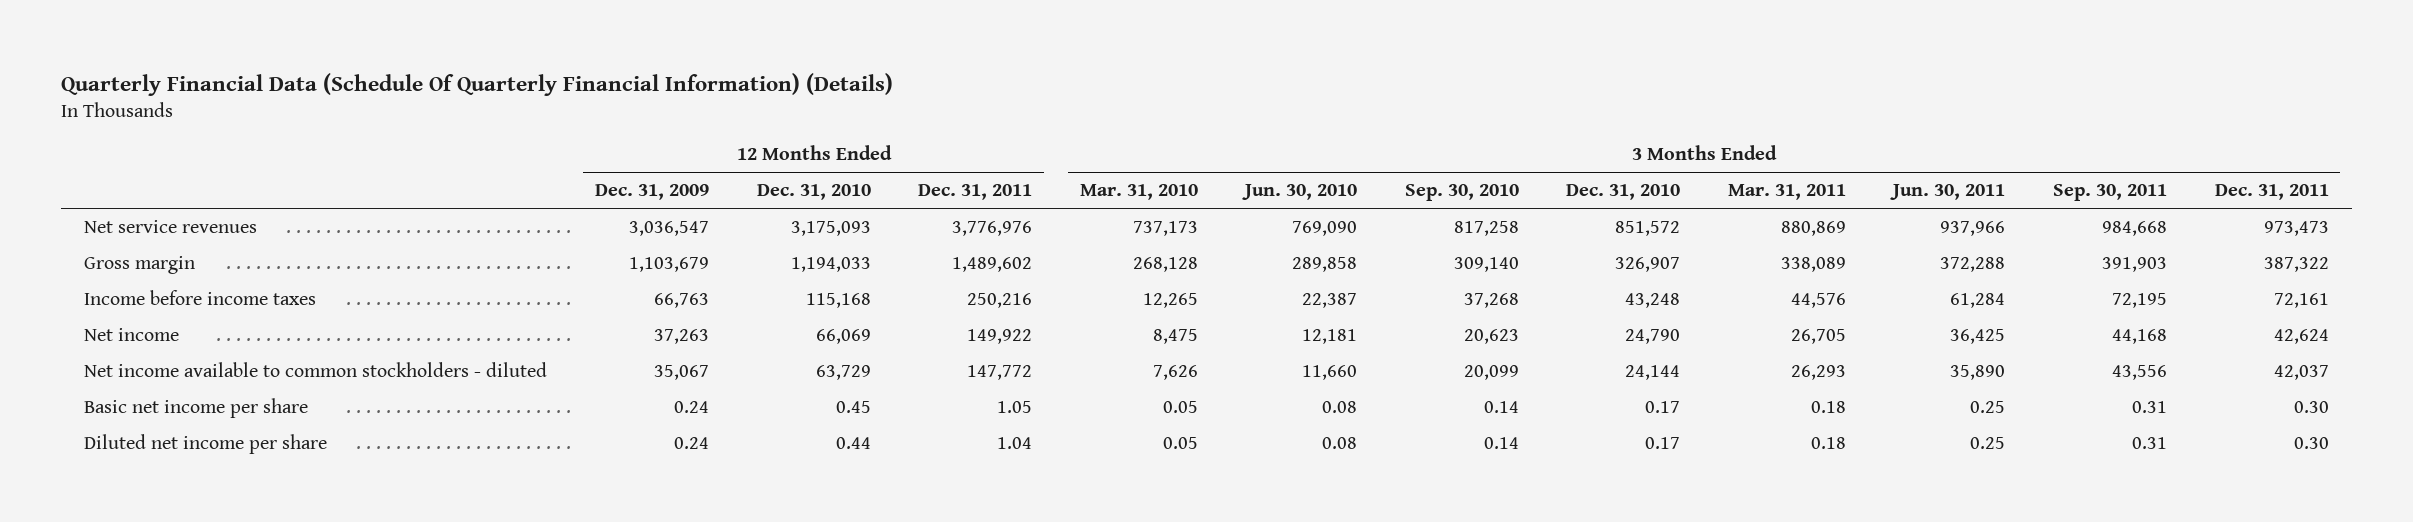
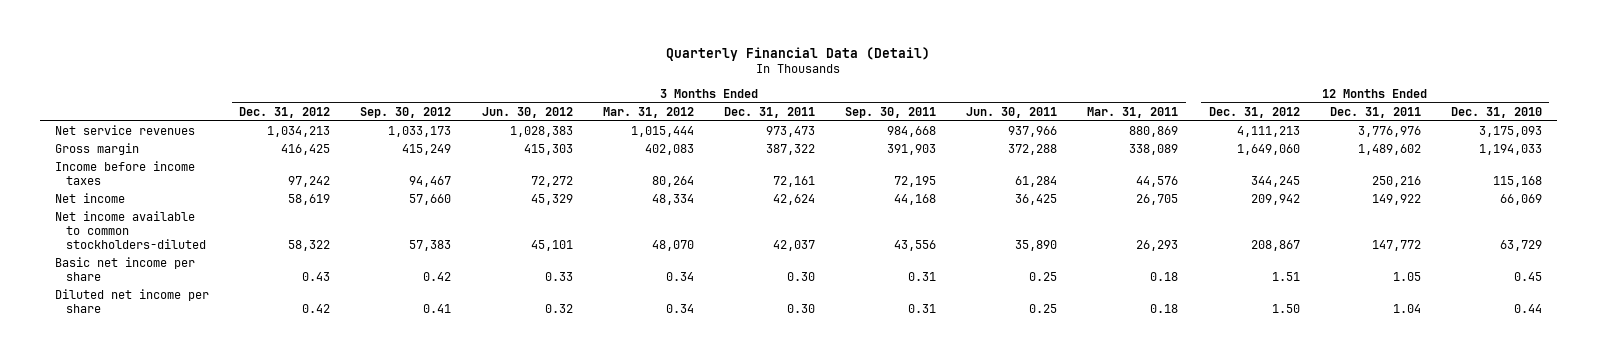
- Quarterly Financial Data (Schedule Of Quarterly Financial Information) (Details)
+ Quarterly Financial Data (Detail)
- | 12 Months Ended Dec. 31, 2009 | 12 Months Ended Dec. 31, 2010 | 12 Months Ended Dec. 31, 2011 | 3 Months Ended Mar. 31, 2010 | 3 Months Ended Jun. 30, 2010 | 3 Months Ended Sep. 30, 2010 | 3 Months Ended Dec. 31, 2010 | 3 Months Ended Mar. 31, 2011 | 3 Months Ended Jun. 30, 2011 | 3 Months Ended Sep. 30, 2011 | 3 Months Ended Dec. 31, 2011
+ | 3 Months Ended Dec. 31, 2012 | 3 Months Ended Sep. 30, 2012 | 3 Months Ended Jun. 30, 2012 | 3 Months Ended Mar. 31, 2012 | 3 Months Ended Dec. 31, 2011 | 3 Months Ended Sep. 30, 2011 | 3 Months Ended Jun. 30, 2011 | 3 Months Ended Mar. 31, 2011 | 12 Months Ended Dec. 31, 2012 | 12 Months Ended Dec. 31, 2011 | 12 Months Ended Dec. 31, 2010
- Net income available to common stockholders - diluted | 35,067 | 63,729 | 147,772 | 7,626 | 11,660 | 20,099 | 24,144 | 26,293 | 35,890 | 43,556 | 42,037
+ Net income available to common stockholders-diluted | 58,322 | 57,383 | 45,101 | 48,070 | 42,037 | 43,556 | 35,890 | 26,293 | 208,867 | 147,772 | 63,729

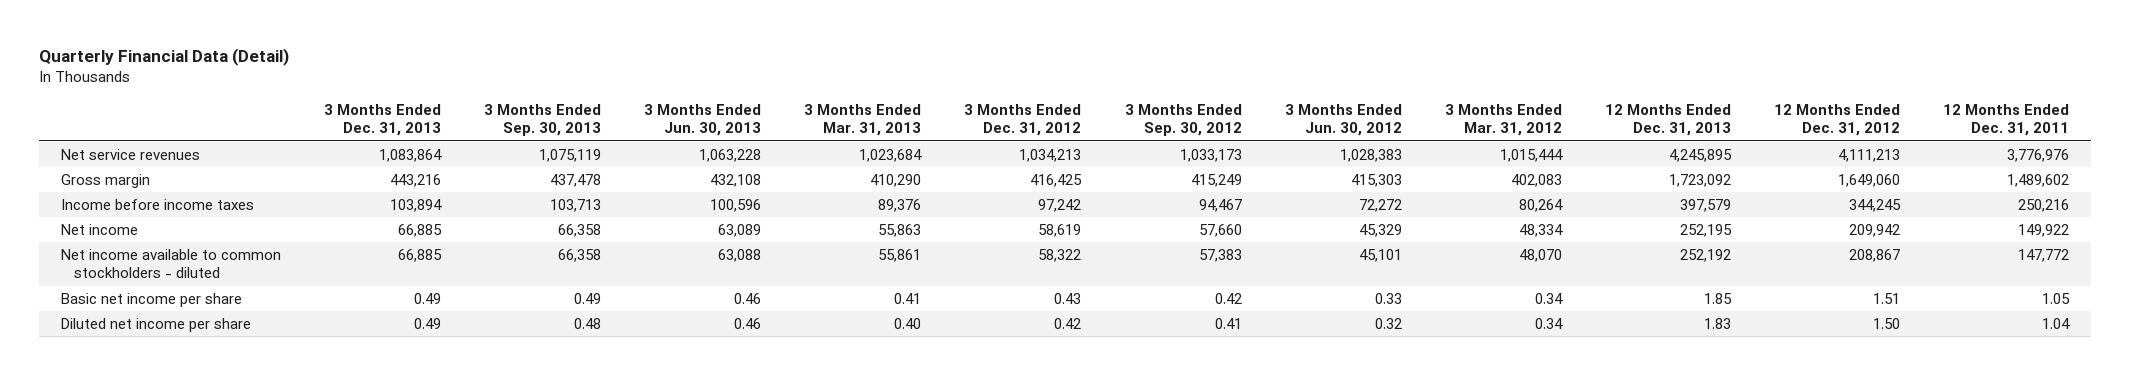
- | 3 Months Ended Dec. 31, 2012 | 3 Months Ended Sep. 30, 2012 | 3 Months Ended Jun. 30, 2012 | 3 Months Ended Mar. 31, 2012 | 3 Months Ended Dec. 31, 2011 | 3 Months Ended Sep. 30, 2011 | 3 Months Ended Jun. 30, 2011 | 3 Months Ended Mar. 31, 2011 | 12 Months Ended Dec. 31, 2012 | 12 Months Ended Dec. 31, 2011 | 12 Months Ended Dec. 31, 2010
+ | 3 Months Ended Dec. 31, 2013 | 3 Months Ended Sep. 30, 2013 | 3 Months Ended Jun. 30, 2013 | 3 Months Ended Mar. 31, 2013 | 3 Months Ended Dec. 31, 2012 | 3 Months Ended Sep. 30, 2012 | 3 Months Ended Jun. 30, 2012 | 3 Months Ended Mar. 31, 2012 | 12 Months Ended Dec. 31, 2013 | 12 Months Ended Dec. 31, 2012 | 12 Months Ended Dec. 31, 2011
- Net income available to common stockholders-diluted | 58,322 | 57,383 | 45,101 | 48,070 | 42,037 | 43,556 | 35,890 | 26,293 | 208,867 | 147,772 | 63,729
+ Net income available to common stockholders - diluted | 66,885 | 66,358 | 63,088 | 55,861 | 58,322 | 57,383 | 45,101 | 48,070 | 252,192 | 208,867 | 147,772

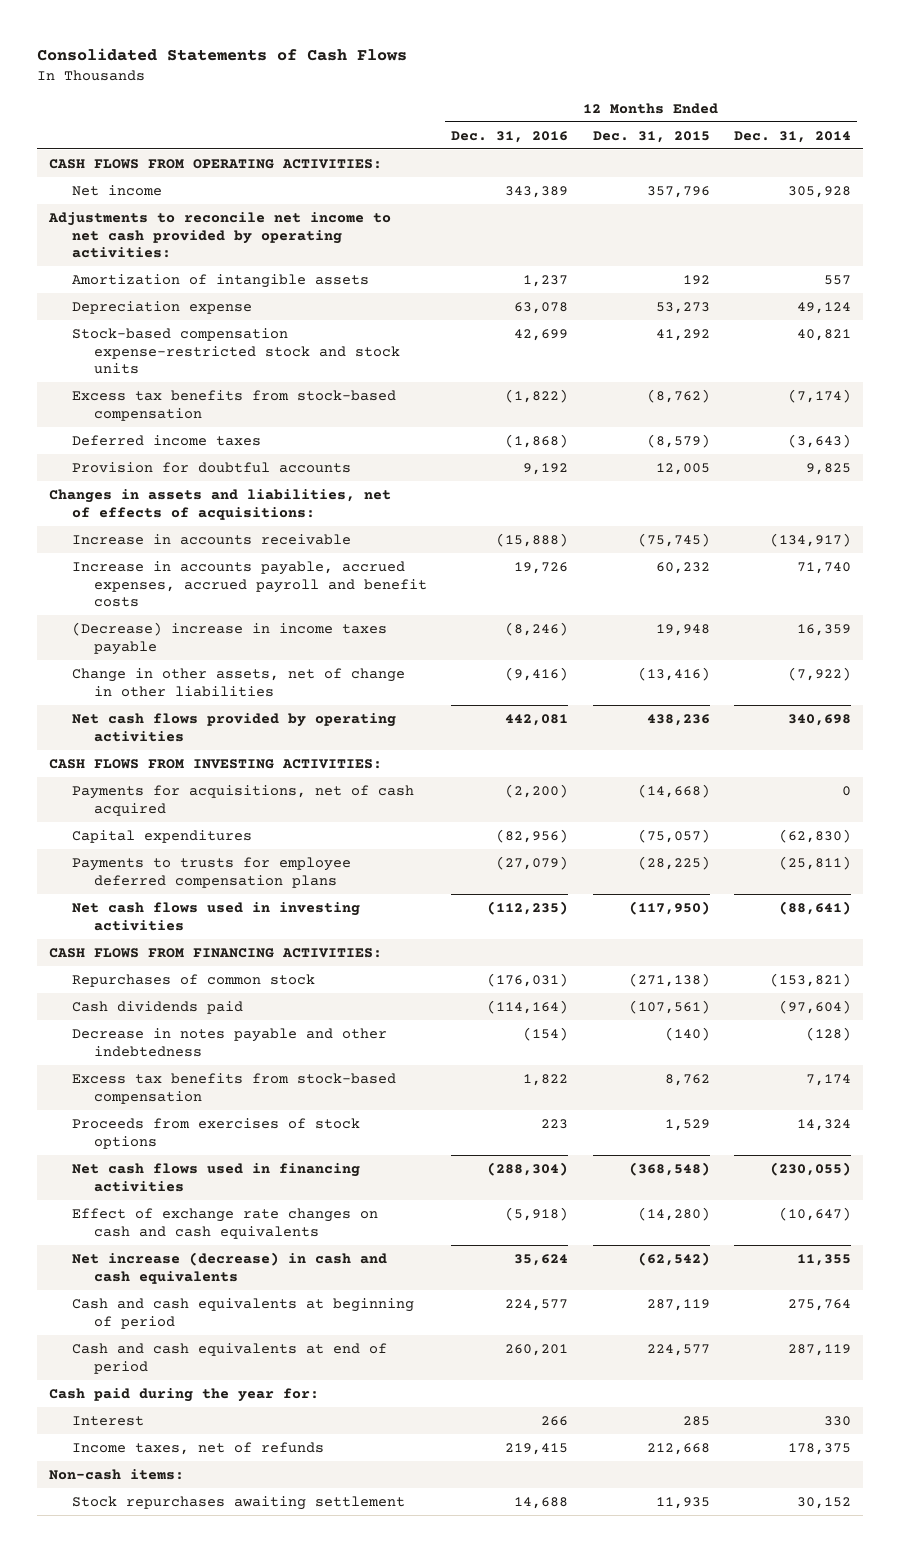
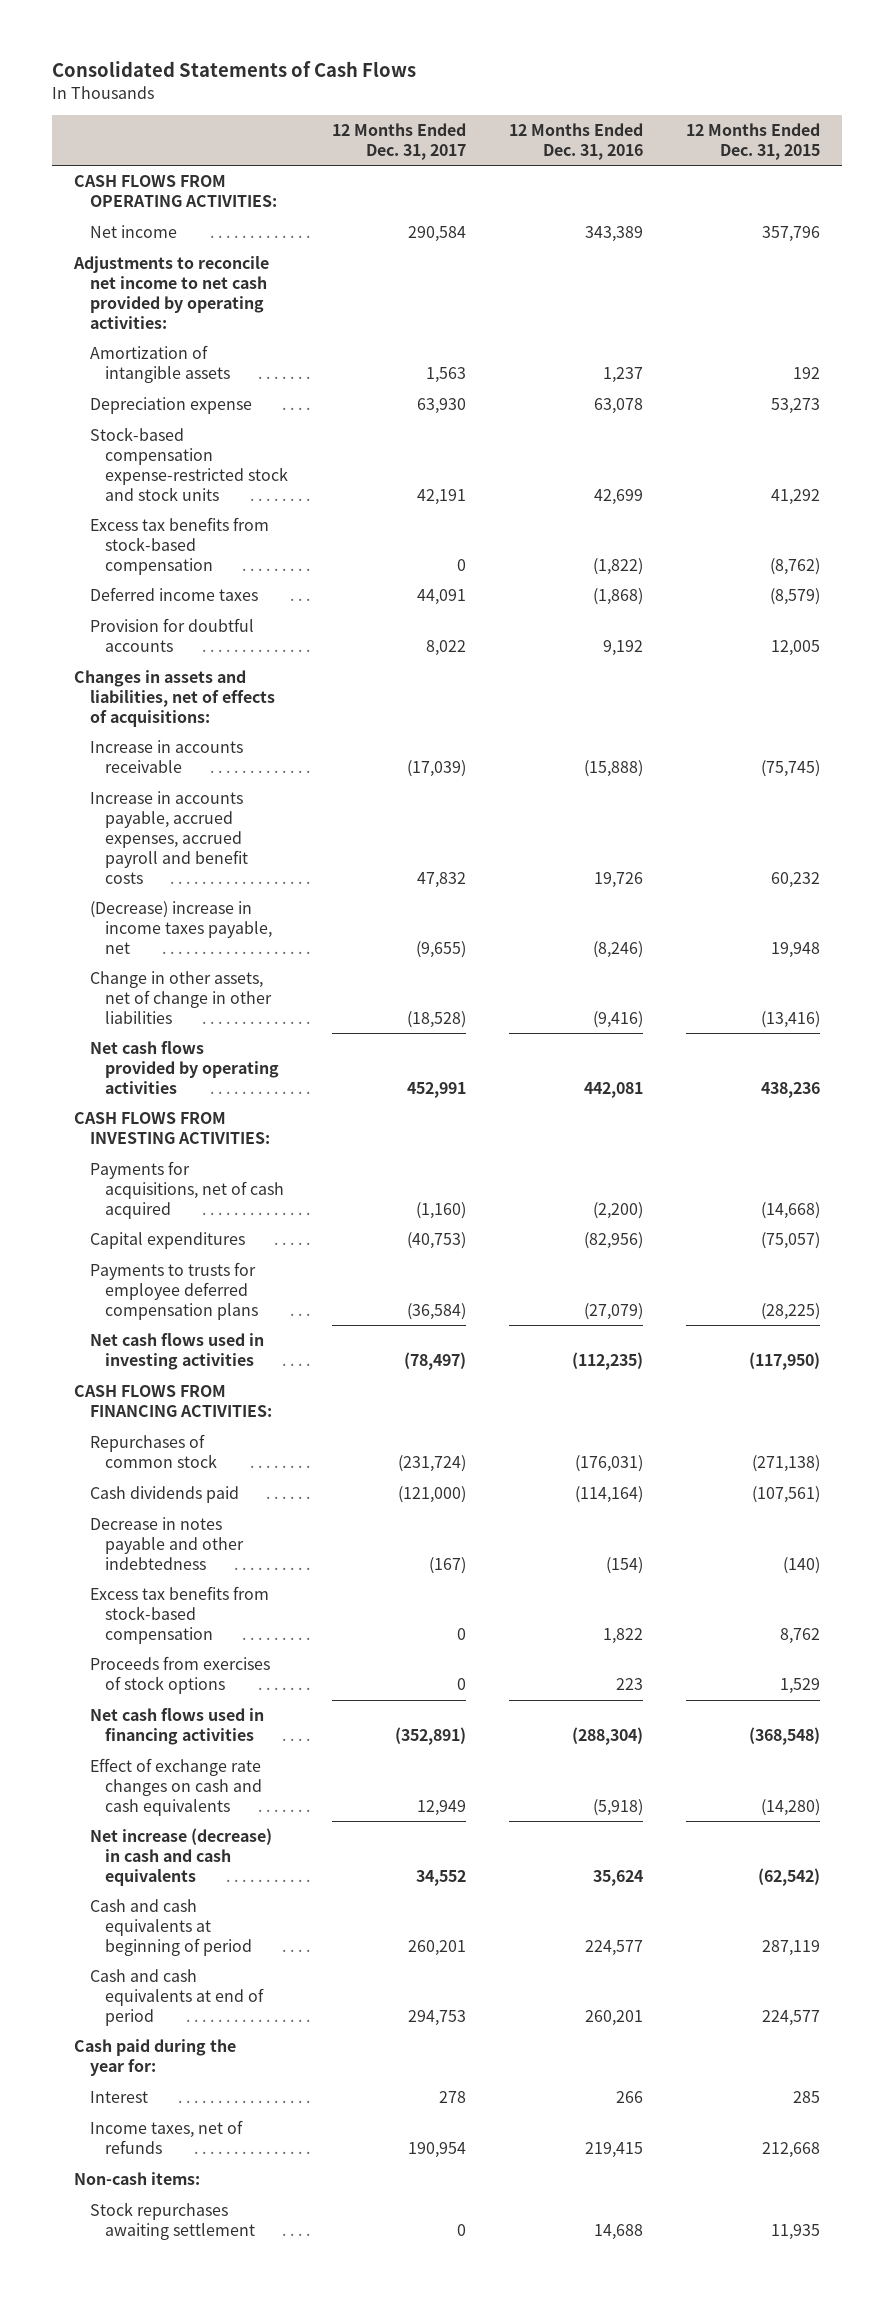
- | 12 Months Ended Dec. 31, 2016 | 12 Months Ended Dec. 31, 2015 | 12 Months Ended Dec. 31, 2014
+ | 12 Months Ended Dec. 31, 2017 | 12 Months Ended Dec. 31, 2016 | 12 Months Ended Dec. 31, 2015
- (Decrease) increase in income taxes payable | (8,246) | 19,948 | 16,359
+ (Decrease) increase in income taxes payable, net | (9,655) | (8,246) | 19,948

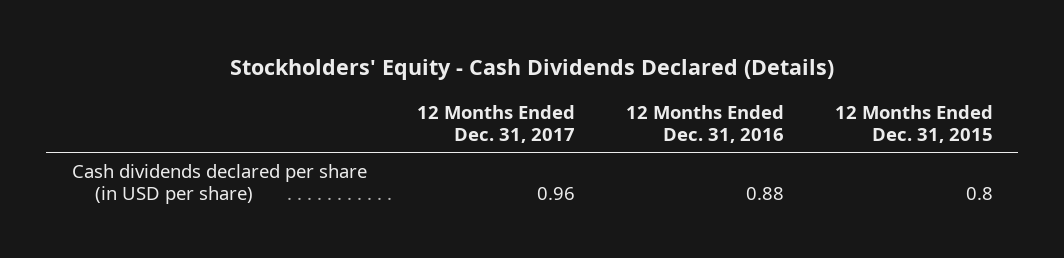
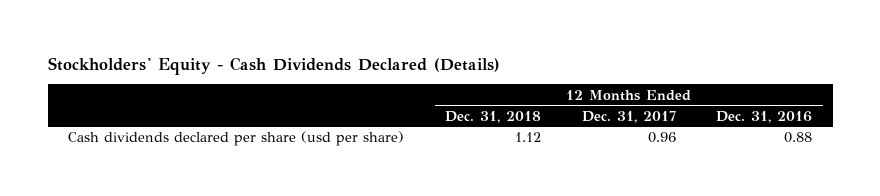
- | 12 Months Ended Dec. 31, 2017 | 12 Months Ended Dec. 31, 2016 | 12 Months Ended Dec. 31, 2015
+ | 12 Months Ended Dec. 31, 2018 | 12 Months Ended Dec. 31, 2017 | 12 Months Ended Dec. 31, 2016
- Cash dividends declared per share (in USD per share) | 0.96 | 0.88 | 0.8
+ Cash dividends declared per share (usd per share) | 1.12 | 0.96 | 0.88

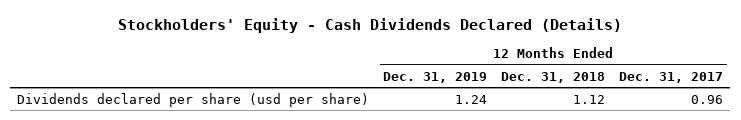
- | 12 Months Ended Dec. 31, 2018 | 12 Months Ended Dec. 31, 2017 | 12 Months Ended Dec. 31, 2016
+ | 12 Months Ended Dec. 31, 2019 | 12 Months Ended Dec. 31, 2018 | 12 Months Ended Dec. 31, 2017
- Cash dividends declared per share (usd per share) | 1.12 | 0.96 | 0.88
+ Dividends declared per share (usd per share) | 1.24 | 1.12 | 0.96

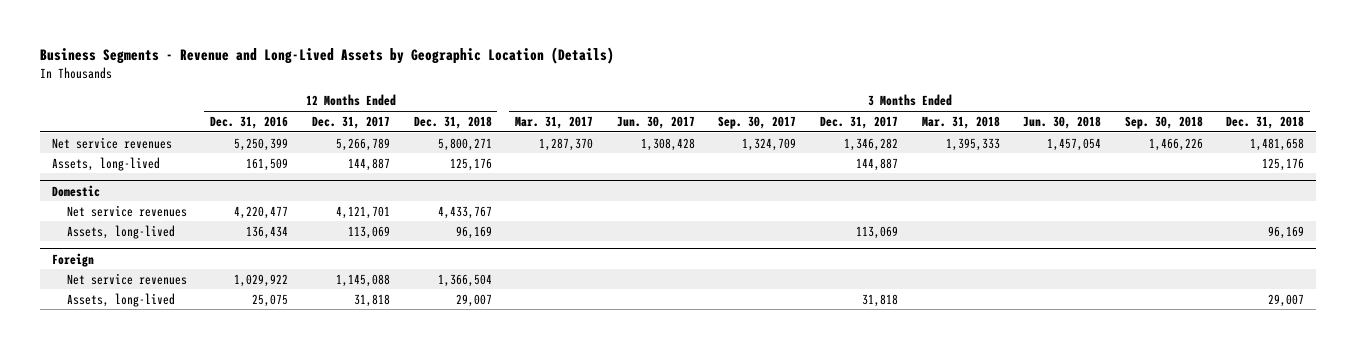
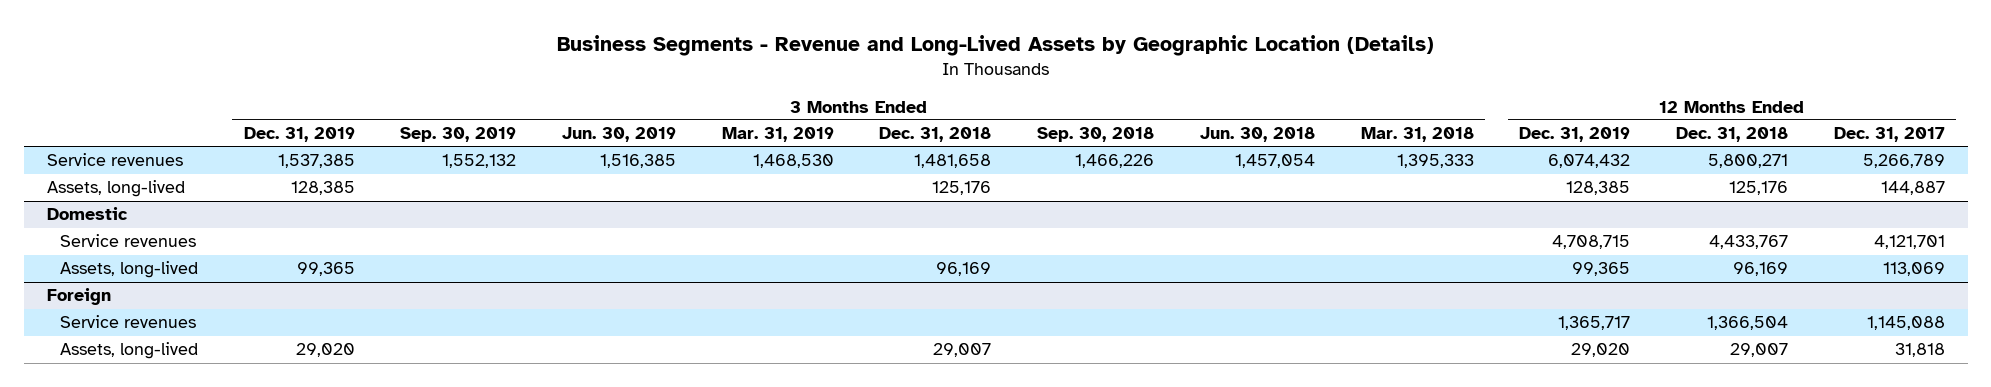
- | 12 Months Ended Dec. 31, 2016 | 12 Months Ended Dec. 31, 2017 | 12 Months Ended Dec. 31, 2018 | 3 Months Ended Mar. 31, 2017 | 3 Months Ended Jun. 30, 2017 | 3 Months Ended Sep. 30, 2017 | 3 Months Ended Dec. 31, 2017 | 3 Months Ended Mar. 31, 2018 | 3 Months Ended Jun. 30, 2018 | 3 Months Ended Sep. 30, 2018 | 3 Months Ended Dec. 31, 2018
+ | 3 Months Ended Dec. 31, 2019 | 3 Months Ended Sep. 30, 2019 | 3 Months Ended Jun. 30, 2019 | 3 Months Ended Mar. 31, 2019 | 3 Months Ended Dec. 31, 2018 | 3 Months Ended Sep. 30, 2018 | 3 Months Ended Jun. 30, 2018 | 3 Months Ended Mar. 31, 2018 | 12 Months Ended Dec. 31, 2019 | 12 Months Ended Dec. 31, 2018 | 12 Months Ended Dec. 31, 2017
- Net service revenues | 5,250,399 | 5,266,789 | 5,800,271 | 1,287,370 | 1,308,428 | 1,324,709 | 1,346,282 | 1,395,333 | 1,457,054 | 1,466,226 | 1,481,658
+ Service revenues | 1,537,385 | 1,552,132 | 1,516,385 | 1,468,530 | 1,481,658 | 1,466,226 | 1,457,054 | 1,395,333 | 6,074,432 | 5,800,271 | 5,266,789
@ Domestic
- Net service revenues | 4,220,477 | 4,121,701 | 4,433,767 | | | | | | | |
+ Service revenues | | | | | | | | | 4,708,715 | 4,433,767 | 4,121,701
@ Foreign
- Net service revenues | 1,029,922 | 1,145,088 | 1,366,504 | | | | | | | |
+ Service revenues | | | | | | | | | 1,365,717 | 1,366,504 | 1,145,088

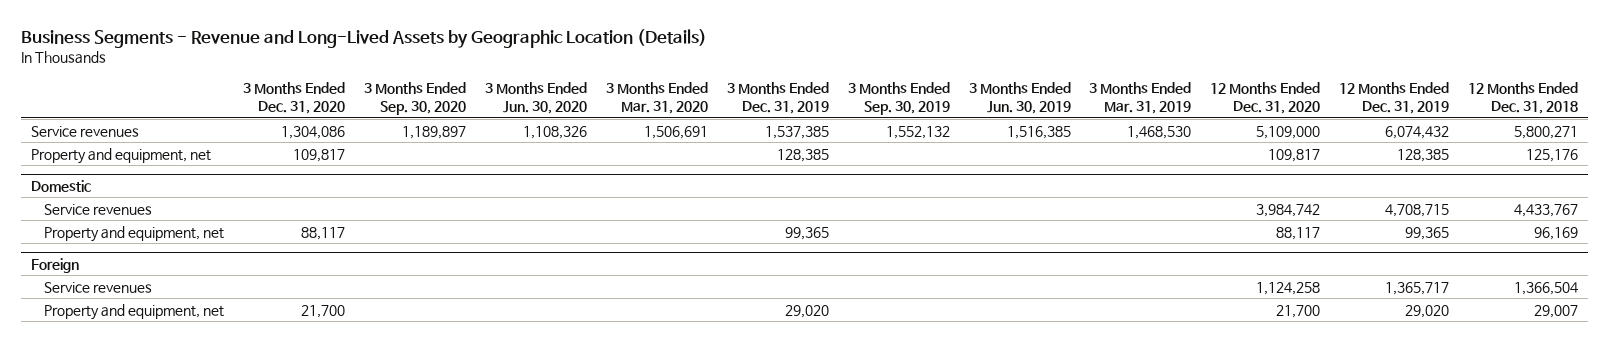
- | 3 Months Ended Dec. 31, 2019 | 3 Months Ended Sep. 30, 2019 | 3 Months Ended Jun. 30, 2019 | 3 Months Ended Mar. 31, 2019 | 3 Months Ended Dec. 31, 2018 | 3 Months Ended Sep. 30, 2018 | 3 Months Ended Jun. 30, 2018 | 3 Months Ended Mar. 31, 2018 | 12 Months Ended Dec. 31, 2019 | 12 Months Ended Dec. 31, 2018 | 12 Months Ended Dec. 31, 2017
+ | 3 Months Ended Dec. 31, 2020 | 3 Months Ended Sep. 30, 2020 | 3 Months Ended Jun. 30, 2020 | 3 Months Ended Mar. 31, 2020 | 3 Months Ended Dec. 31, 2019 | 3 Months Ended Sep. 30, 2019 | 3 Months Ended Jun. 30, 2019 | 3 Months Ended Mar. 31, 2019 | 12 Months Ended Dec. 31, 2020 | 12 Months Ended Dec. 31, 2019 | 12 Months Ended Dec. 31, 2018
- Assets, long-lived | 128,385 | | | | 125,176 | | | | 128,385 | 125,176 | 144,887
+ Property and equipment, net | 109,817 | | | | 128,385 | | | | 109,817 | 128,385 | 125,176
@ Domestic
- Assets, long-lived | 99,365 | | | | 96,169 | | | | 99,365 | 96,169 | 113,069
+ Property and equipment, net | 88,117 | | | | 99,365 | | | | 88,117 | 99,365 | 96,169
@ Foreign
- Assets, long-lived | 29,020 | | | | 29,007 | | | | 29,020 | 29,007 | 31,818
+ Property and equipment, net | 21,700 | | | | 29,020 | | | | 21,700 | 29,020 | 29,007

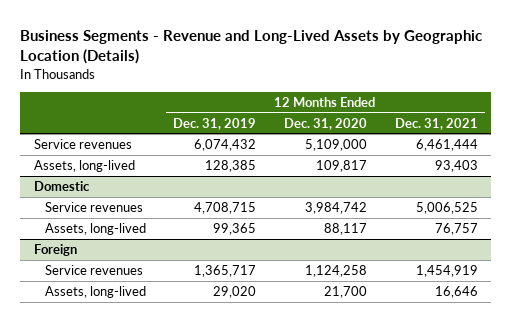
- | 3 Months Ended Dec. 31, 2020 | 3 Months Ended Sep. 30, 2020 | 3 Months Ended Jun. 30, 2020 | 3 Months Ended Mar. 31, 2020 | 3 Months Ended Dec. 31, 2019 | 3 Months Ended Sep. 30, 2019 | 3 Months Ended Jun. 30, 2019 | 3 Months Ended Mar. 31, 2019 | 12 Months Ended Dec. 31, 2020 | 12 Months Ended Dec. 31, 2019 | 12 Months Ended Dec. 31, 2018
+ | 12 Months Ended Dec. 31, 2019 | 12 Months Ended Dec. 31, 2020 | 12 Months Ended Dec. 31, 2021
- Property and equipment, net | 109,817 | | | | 128,385 | | | | 109,817 | 128,385 | 125,176
+ Assets, long-lived | 128,385 | 109,817 | 93,403
@ Domestic
- Property and equipment, net | 88,117 | | | | 99,365 | | | | 88,117 | 99,365 | 96,169
+ Assets, long-lived | 99,365 | 88,117 | 76,757
@ Foreign
- Property and equipment, net | 21,700 | | | | 29,020 | | | | 21,700 | 29,020 | 29,007
+ Assets, long-lived | 29,020 | 21,700 | 16,646

